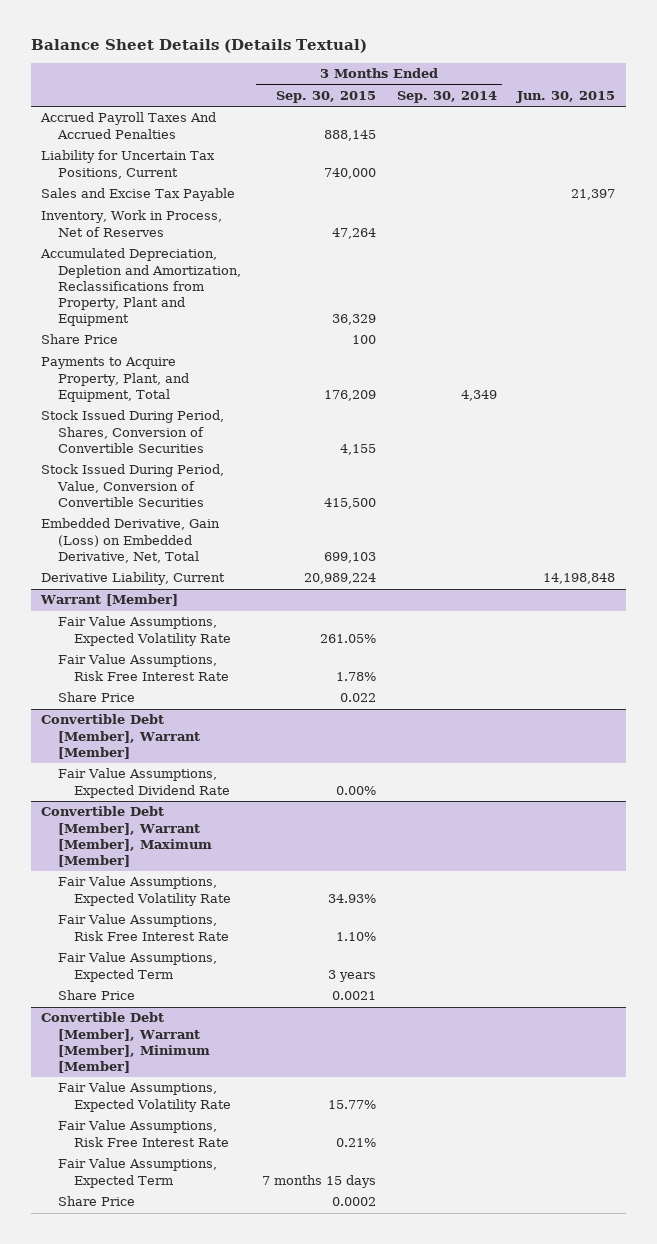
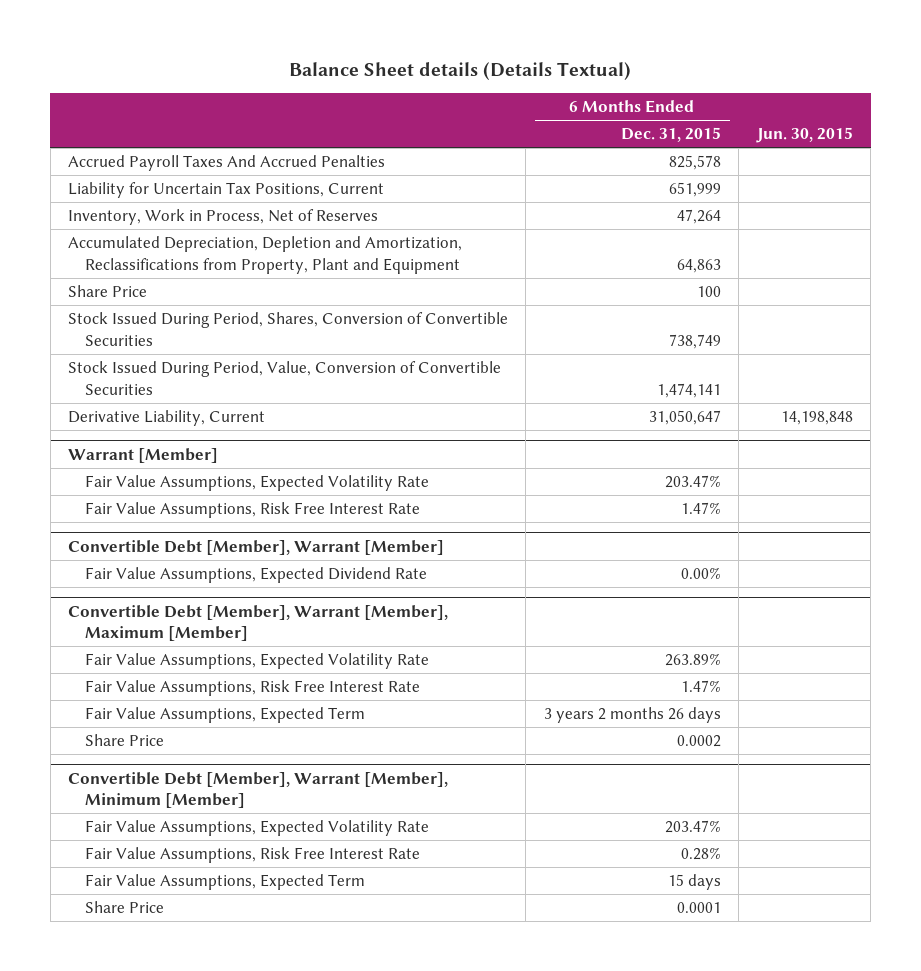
- Balance Sheet Details (Details Textual)
+ Balance Sheet details (Details Textual)
- | 3 Months Ended Sep. 30, 2015 | 3 Months Ended Sep. 30, 2014 | Jun. 30, 2015
+ | 6 Months Ended Dec. 31, 2015 | Jun. 30, 2015
- Sales and Excise Tax Payable | | | 21,397
- Payments to Acquire Property, Plant, and Equipment, Total | 176,209 | 4,349 |
- Embedded Derivative, Gain (Loss) on Embedded Derivative, Net, Total | 699,103 | |
@ Warrant [Member]
- Share Price | 0.022 | |

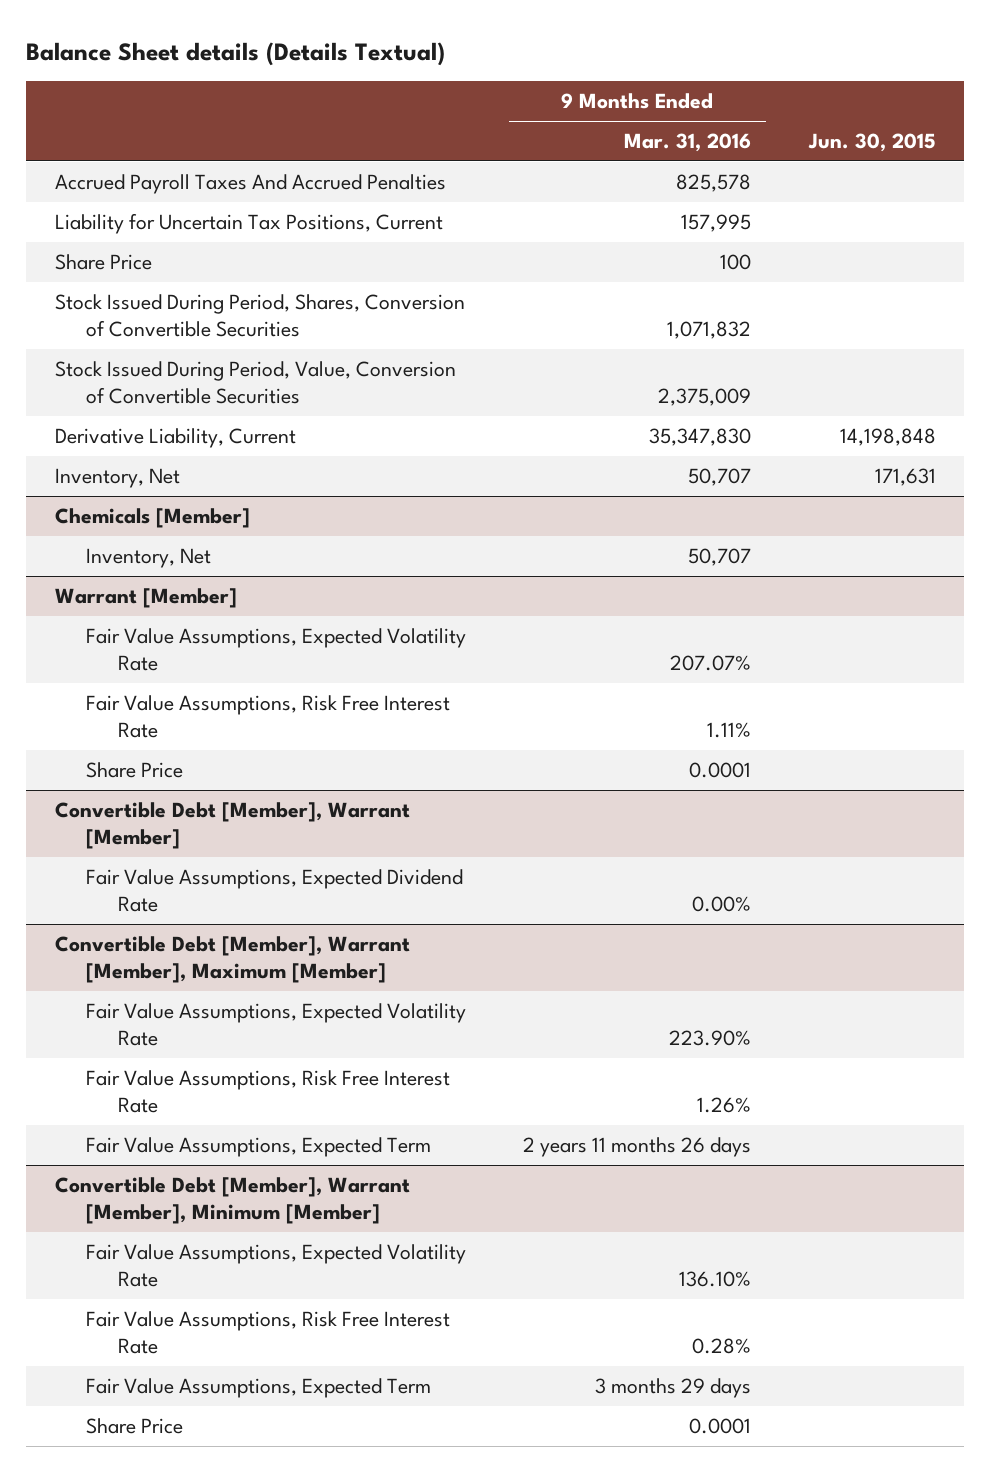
- | 6 Months Ended Dec. 31, 2015 | Jun. 30, 2015
+ | 9 Months Ended Mar. 31, 2016 | Jun. 30, 2015
- Inventory, Work in Process, Net of Reserves | 47,264 |
- Accumulated Depreciation, Depletion and Amortization, Reclassifications from Property, Plant and Equipment | 64,863 |
+ Inventory, Net | 50,707 | 171,631
+ Chemicals [Member]
+ Inventory, Net | 50,707 |
@ Warrant [Member]
+ Share Price | 0.0001 |
@ Convertible Debt [Member], Warrant [Member], Maximum [Member]
- Share Price | 0.0002 |

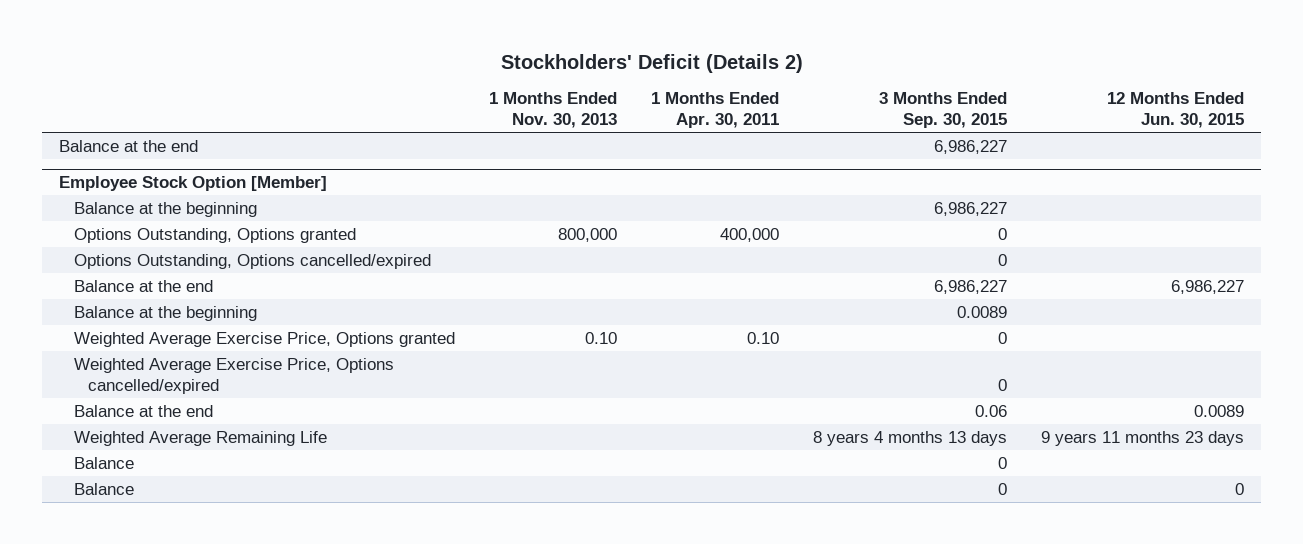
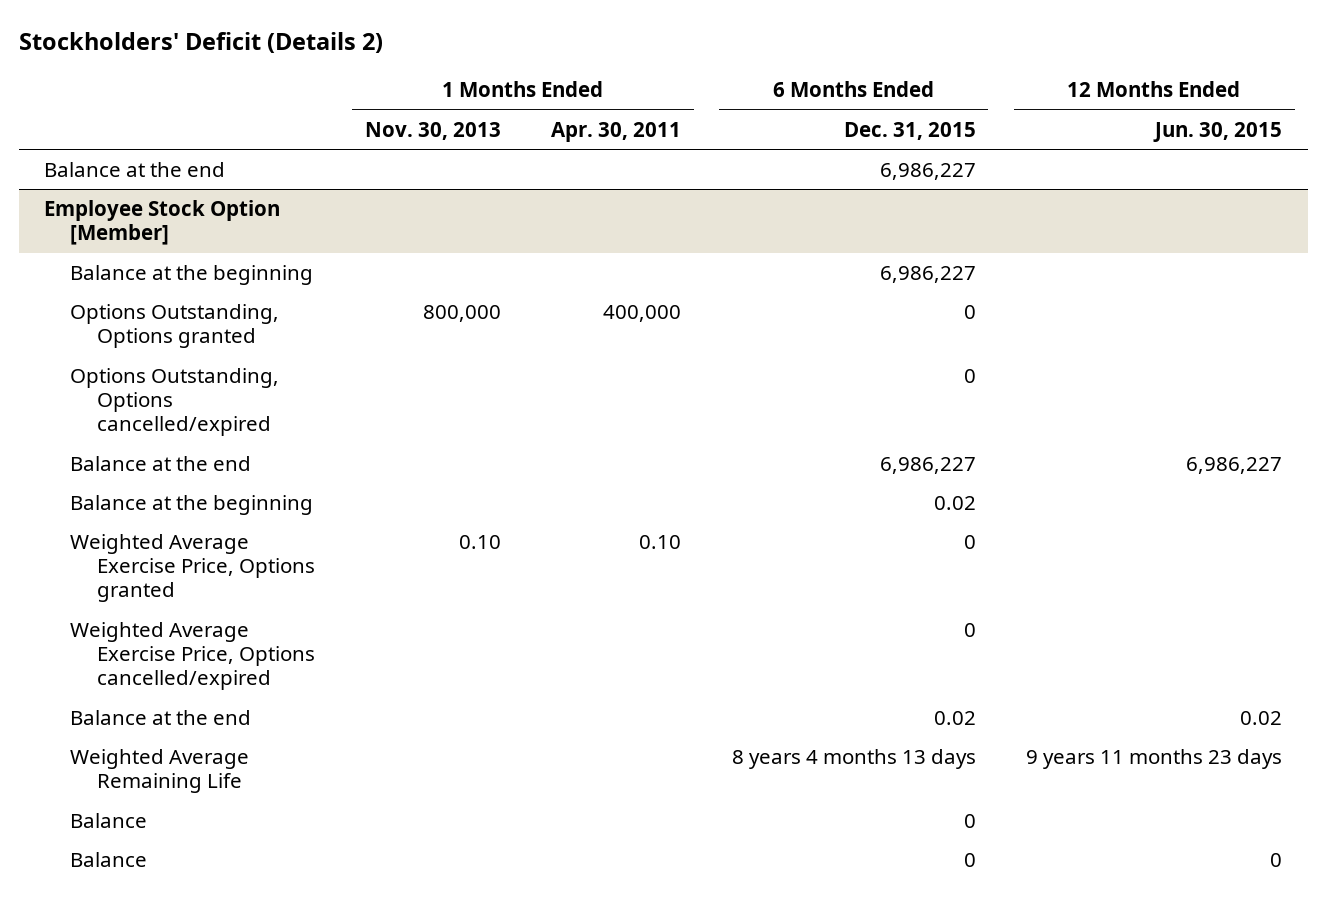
- | 1 Months Ended Nov. 30, 2013 | 1 Months Ended Apr. 30, 2011 | 3 Months Ended Sep. 30, 2015 | 12 Months Ended Jun. 30, 2015
+ | 1 Months Ended Nov. 30, 2013 | 1 Months Ended Apr. 30, 2011 | 6 Months Ended Dec. 31, 2015 | 12 Months Ended Jun. 30, 2015
@ Employee Stock Option [Member]
- Balance at the end | | | 0.06 | 0.0089
+ Balance at the end | | | 0.02 | 0.02

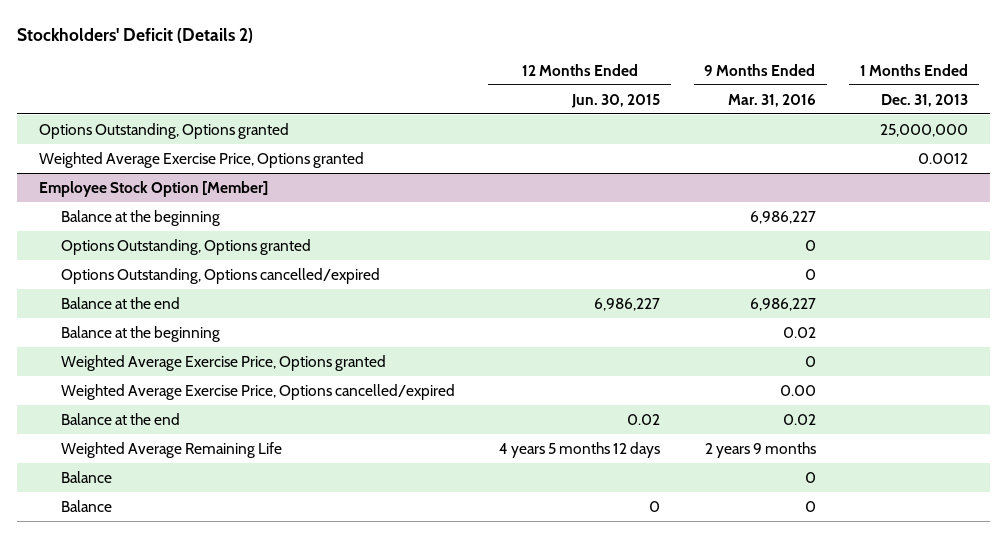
- | 1 Months Ended Nov. 30, 2013 | 1 Months Ended Apr. 30, 2011 | 6 Months Ended Dec. 31, 2015 | 12 Months Ended Jun. 30, 2015
+ | 12 Months Ended Jun. 30, 2015 | 9 Months Ended Mar. 31, 2016 | 1 Months Ended Dec. 31, 2013
- Balance at the end | | | 6,986,227 |
+ Options Outstanding, Options granted | | | 25,000,000
+ Weighted Average Exercise Price, Options granted | | | 0.0012
@ Employee Stock Option [Member]
- Weighted Average Remaining Life | | | 8 years 4 months 13 days | 9 years 11 months 23 days
+ Weighted Average Remaining Life | 4 years 5 months 12 days | 2 years 9 months |

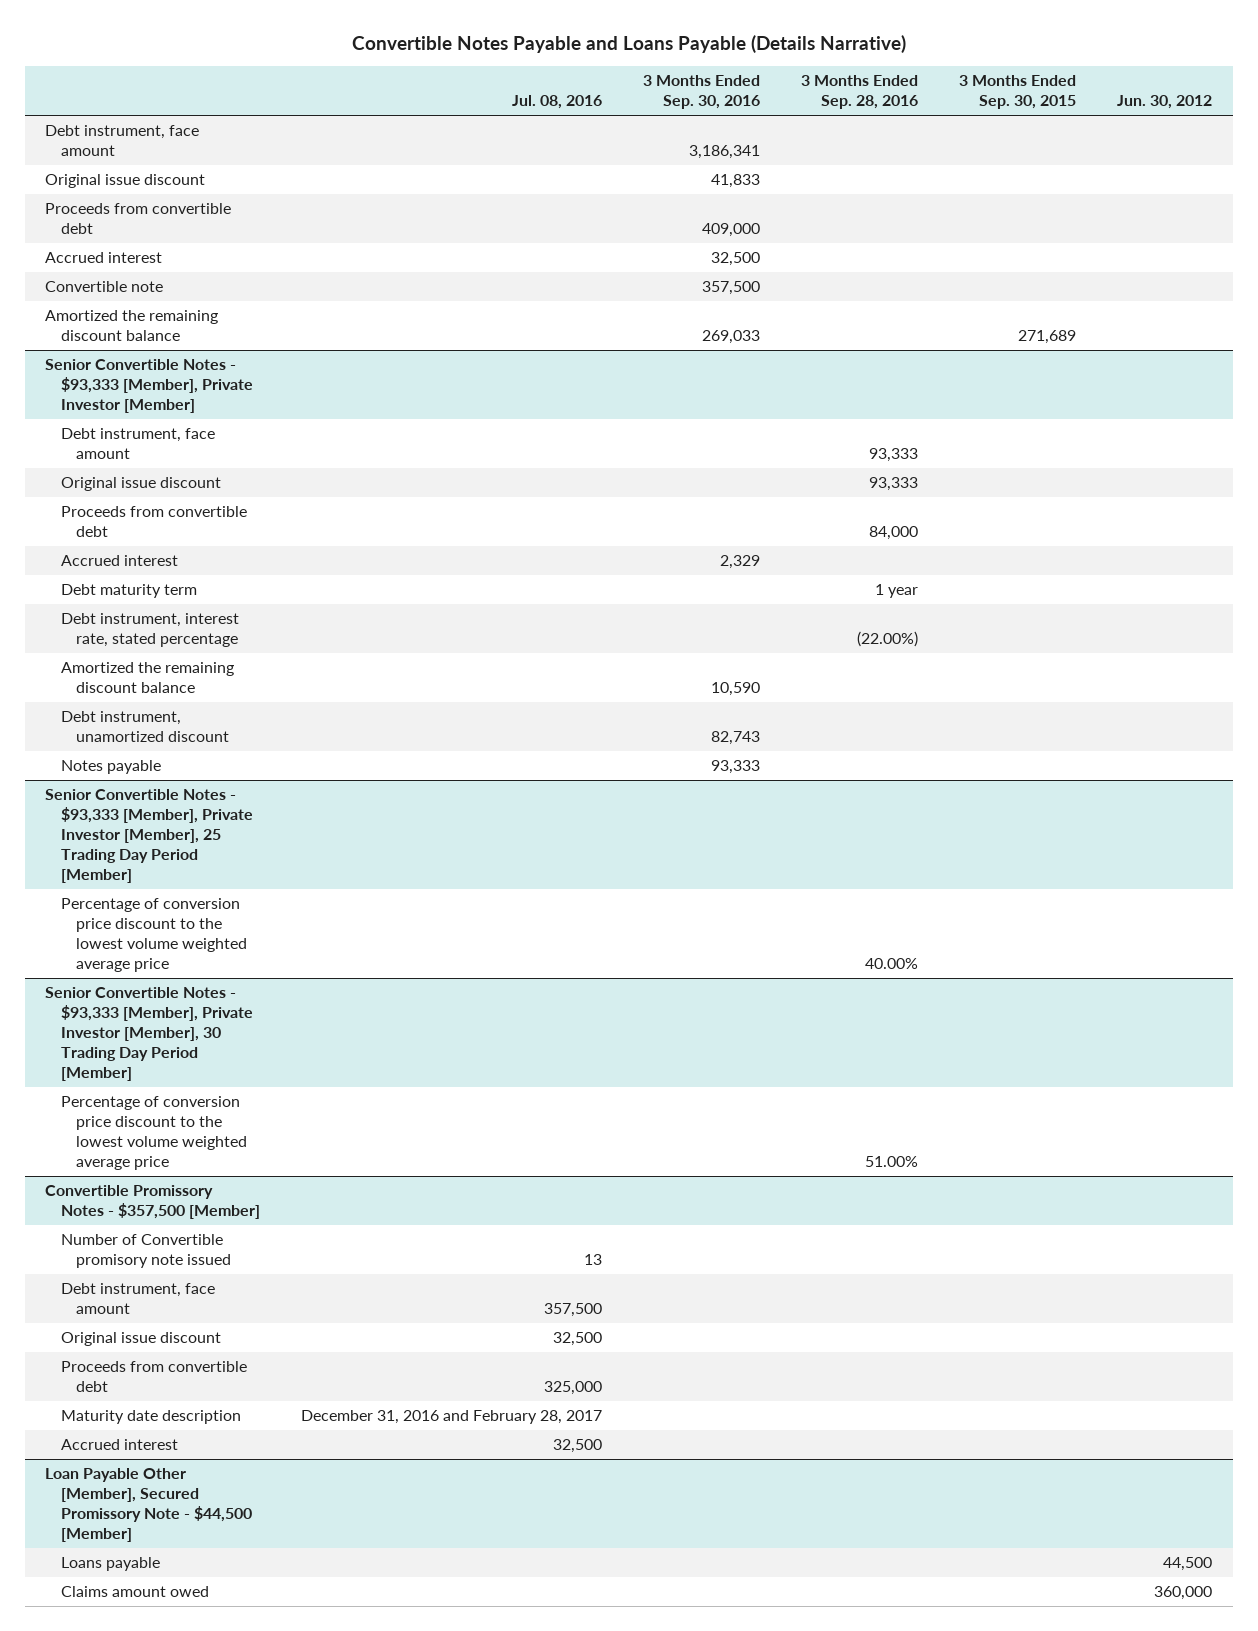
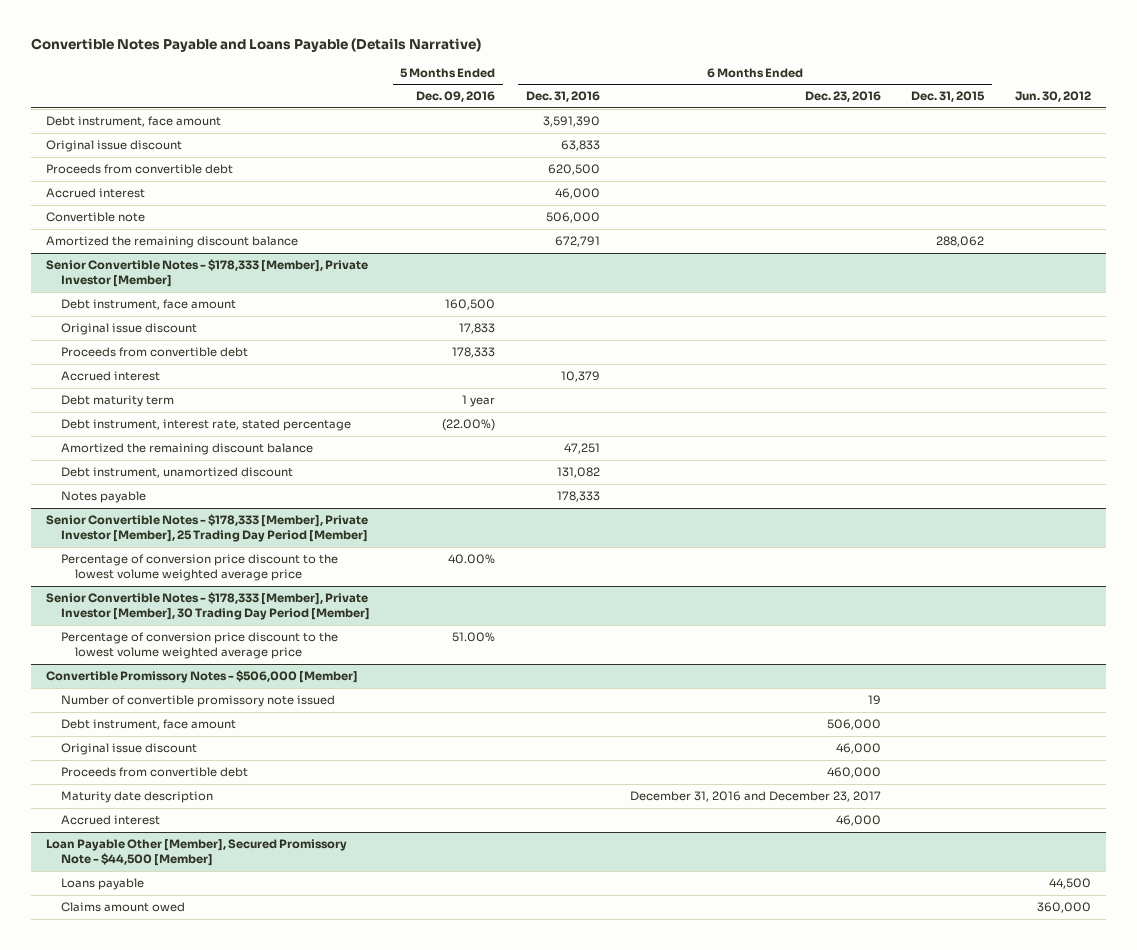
- | Jul. 08, 2016 | 3 Months Ended Sep. 30, 2016 | 3 Months Ended Sep. 28, 2016 | 3 Months Ended Sep. 30, 2015 | Jun. 30, 2012
+ | 5 Months Ended Dec. 09, 2016 | 6 Months Ended Dec. 31, 2016 | 6 Months Ended Dec. 23, 2016 | 6 Months Ended Dec. 31, 2015 | Jun. 30, 2012
- Senior Convertible Notes - $93,333 [Member], Private Investor [Member]
+ Senior Convertible Notes - $178,333 [Member], Private Investor [Member]
- Senior Convertible Notes - $93,333 [Member], Private Investor [Member], 25 Trading Day Period [Member]
+ Senior Convertible Notes - $178,333 [Member], Private Investor [Member], 25 Trading Day Period [Member]
- Senior Convertible Notes - $93,333 [Member], Private Investor [Member], 30 Trading Day Period [Member]
+ Senior Convertible Notes - $178,333 [Member], Private Investor [Member], 30 Trading Day Period [Member]
- Convertible Promissory Notes - $357,500 [Member]
- Number of Convertible promisory note issued | 13 | | | |
+ Convertible Promissory Notes - $506,000 [Member]
+ Number of convertible promissory note issued | | | 19 | |

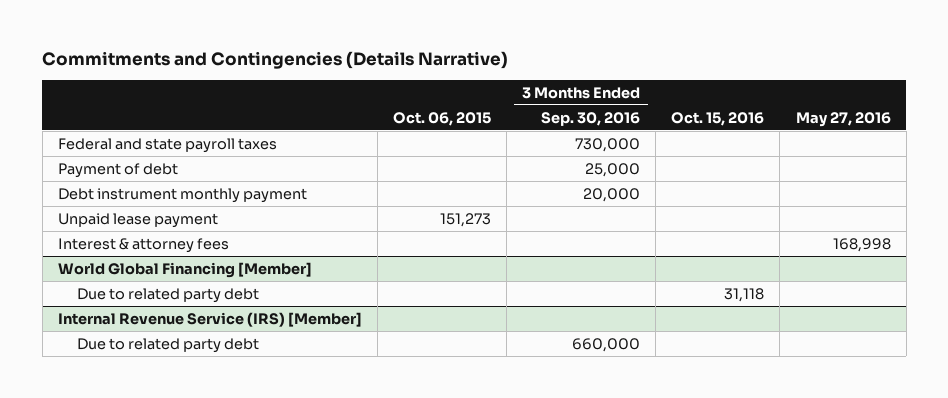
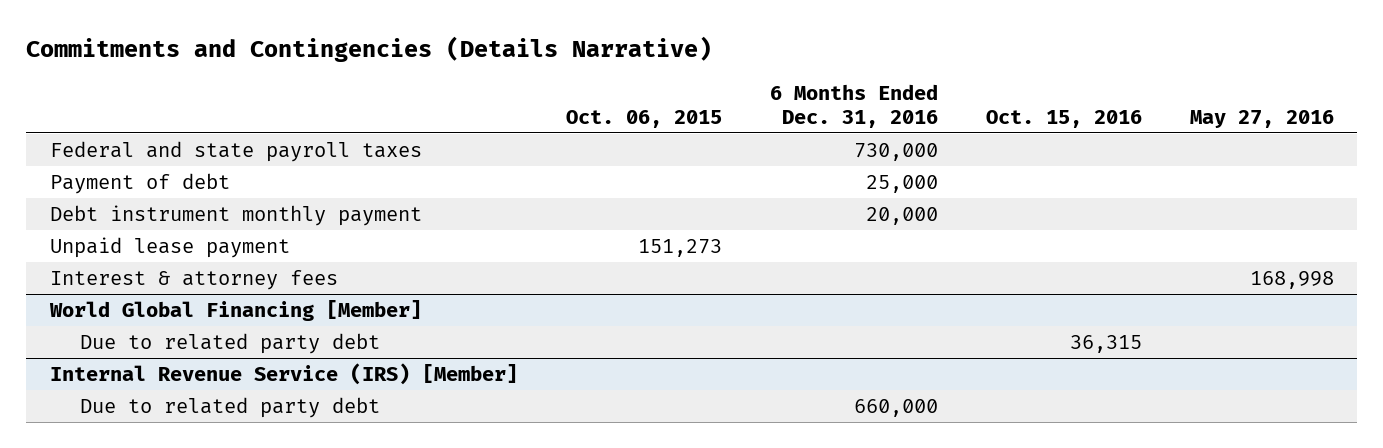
- | Oct. 06, 2015 | 3 Months Ended Sep. 30, 2016 | Oct. 15, 2016 | May 27, 2016
+ | Oct. 06, 2015 | 6 Months Ended Dec. 31, 2016 | Oct. 15, 2016 | May 27, 2016
@ World Global Financing [Member]
- Due to related party debt | | | 31,118 |
+ Due to related party debt | | | 36,315 |

